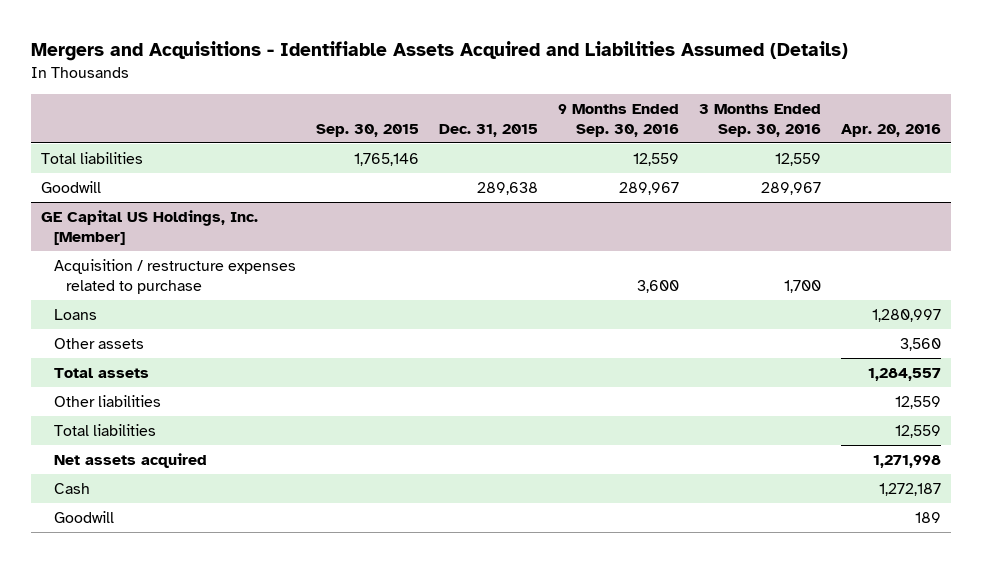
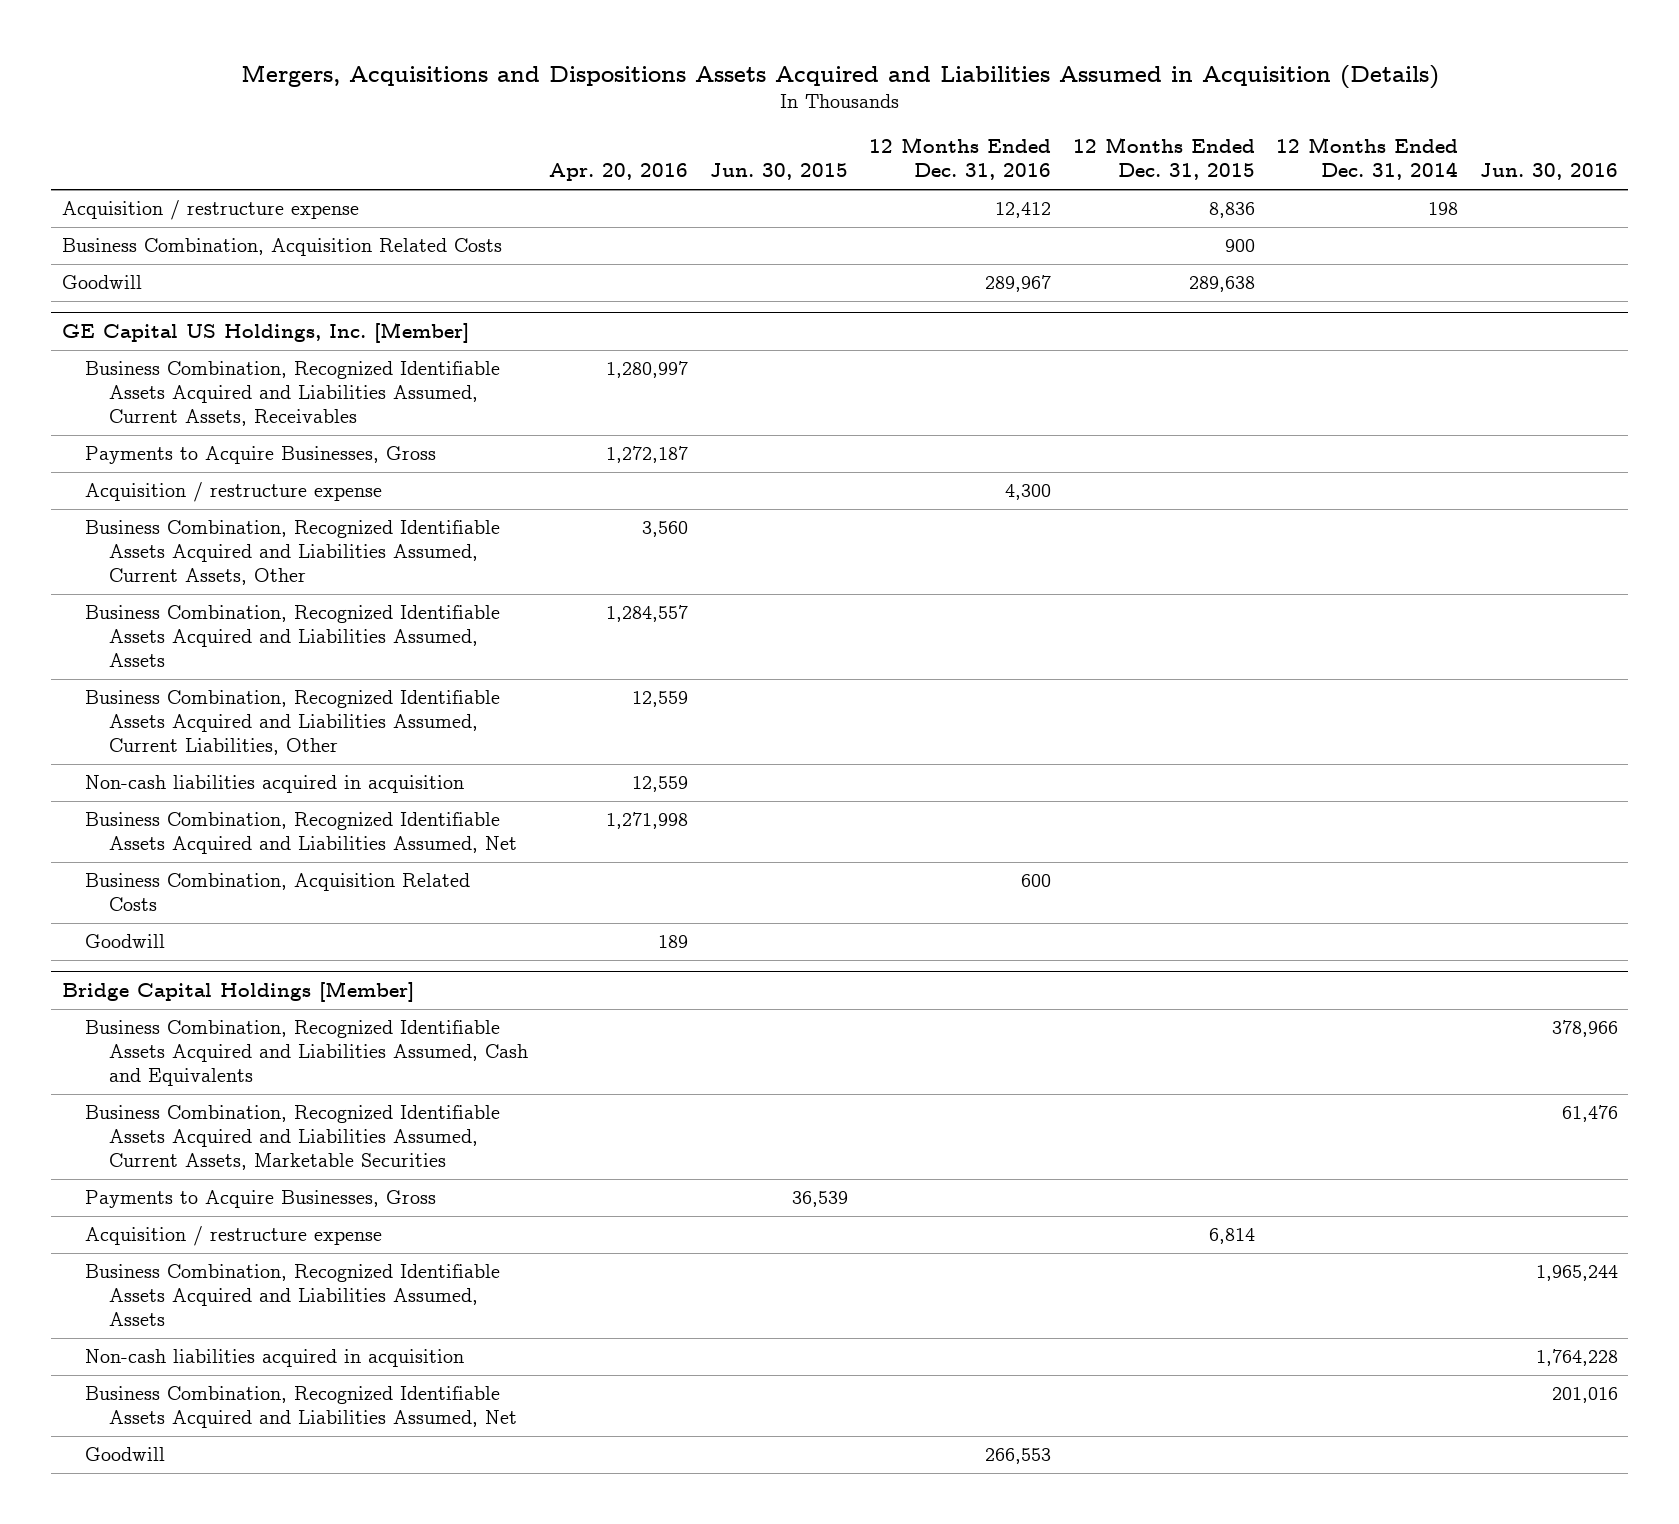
- Mergers and Acquisitions - Identifiable Assets Acquired and Liabilities Assumed (Details)
+ Mergers, Acquisitions and Dispositions Assets Acquired and Liabilities Assumed in Acquisition (Details)
- | Sep. 30, 2015 | Dec. 31, 2015 | 9 Months Ended Sep. 30, 2016 | 3 Months Ended Sep. 30, 2016 | Apr. 20, 2016
+ | Apr. 20, 2016 | Jun. 30, 2015 | 12 Months Ended Dec. 31, 2016 | 12 Months Ended Dec. 31, 2015 | 12 Months Ended Dec. 31, 2014 | Jun. 30, 2016
- Total liabilities | 1,765,146 | | 12,559 | 12,559 |
+ Acquisition / restructure expense | | | 12,412 | 8,836 | 198 |
+ Business Combination, Acquisition Related Costs | | | | 900 | |
@ GE Capital US Holdings, Inc. [Member]
- Acquisition / restructure expenses related to purchase | | | 3,600 | 1,700 |
- Loans | | | | | 1,280,997
- Other assets | | | | | 3,560
- Total assets | | | | | 1,284,557
- Other liabilities | | | | | 12,559
- Total liabilities | | | | | 12,559
- Net assets acquired | | | | | 1,271,998
- Cash | | | | | 1,272,187
+ Business Combination, Recognized Identifiable Assets Acquired and Liabilities Assumed, Current Assets, Receivables | 1,280,997 | | | | |
+ Payments to Acquire Businesses, Gross | 1,272,187 | | | | |
+ Acquisition / restructure expense | | | 4,300 | | |
+ Business Combination, Recognized Identifiable Assets Acquired and Liabilities Assumed, Current Assets, Other | 3,560 | | | | |
+ Business Combination, Recognized Identifiable Assets Acquired and Liabilities Assumed, Assets | 1,284,557 | | | | |
+ Business Combination, Recognized Identifiable Assets Acquired and Liabilities Assumed, Current Liabilities, Other | 12,559 | | | | |
+ Non-cash liabilities acquired in acquisition | 12,559 | | | | |
+ Business Combination, Recognized Identifiable Assets Acquired and Liabilities Assumed, Net | 1,271,998 | | | | |
+ Business Combination, Acquisition Related Costs | | | 600 | | |
+ Bridge Capital Holdings [Member]
+ Business Combination, Recognized Identifiable Assets Acquired and Liabilities Assumed, Cash and Equivalents | | | | | | 378,966
+ Business Combination, Recognized Identifiable Assets Acquired and Liabilities Assumed, Current Assets, Marketable Securities | | | | | | 61,476
+ Payments to Acquire Businesses, Gross | | 36,539 | | | |
+ Acquisition / restructure expense | | | | 6,814 | |
+ Business Combination, Recognized Identifiable Assets Acquired and Liabilities Assumed, Assets | | | | | | 1,965,244
+ Non-cash liabilities acquired in acquisition | | | | | | 1,764,228
+ Business Combination, Recognized Identifiable Assets Acquired and Liabilities Assumed, Net | | | | | | 201,016
+ Goodwill | | | 266,553 | | |

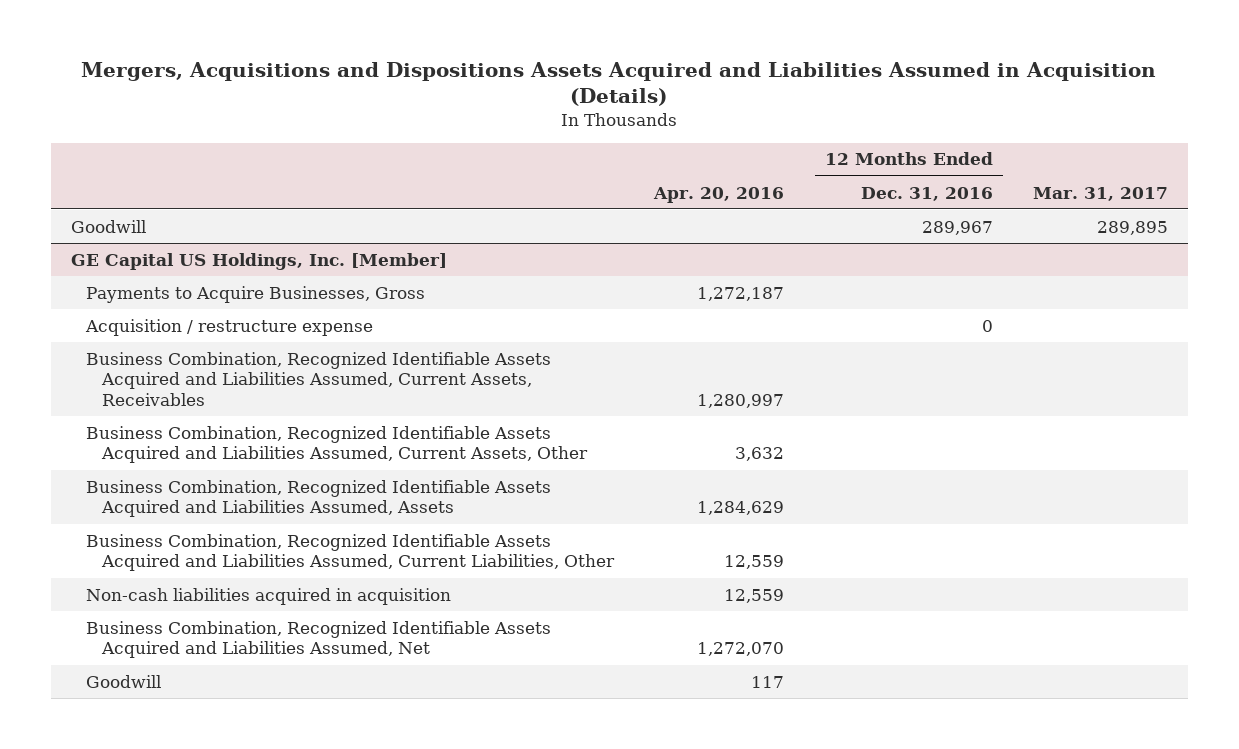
- | Apr. 20, 2016 | Jun. 30, 2015 | 12 Months Ended Dec. 31, 2016 | 12 Months Ended Dec. 31, 2015 | 12 Months Ended Dec. 31, 2014 | Jun. 30, 2016
+ | Apr. 20, 2016 | 12 Months Ended Dec. 31, 2016 | Mar. 31, 2017
- Acquisition / restructure expense | | | 12,412 | 8,836 | 198 |
- Business Combination, Acquisition Related Costs | | | | 900 | |
@ GE Capital US Holdings, Inc. [Member]
- Acquisition / restructure expense | | | 4,300 | | |
- Business Combination, Recognized Identifiable Assets Acquired and Liabilities Assumed, Current Assets, Other | 3,560 | | | | |
- Business Combination, Recognized Identifiable Assets Acquired and Liabilities Assumed, Assets | 1,284,557 | | | | |
+ Acquisition / restructure expense | | 0 |
moved down: Business Combination, Recognized Identifiable Assets Acquired and Liabilities Assumed, Current Assets, Receivables | 1,280,997 | |
+ Business Combination, Recognized Identifiable Assets Acquired and Liabilities Assumed, Current Assets, Other | 3,632 | |
+ Business Combination, Recognized Identifiable Assets Acquired and Liabilities Assumed, Assets | 1,284,629 | |
- Business Combination, Recognized Identifiable Assets Acquired and Liabilities Assumed, Net | 1,271,998 | | | | |
- Business Combination, Acquisition Related Costs | | | 600 | | |
- Goodwill | 189 | | | | |
- Bridge Capital Holdings [Member]
- Business Combination, Recognized Identifiable Assets Acquired and Liabilities Assumed, Cash and Equivalents | | | | | | 378,966
- Business Combination, Recognized Identifiable Assets Acquired and Liabilities Assumed, Current Assets, Marketable Securities | | | | | | 61,476
- Payments to Acquire Businesses, Gross | | 36,539 | | | |
- Acquisition / restructure expense | | | | 6,814 | |
- Business Combination, Recognized Identifiable Assets Acquired and Liabilities Assumed, Assets | | | | | | 1,965,244
- Non-cash liabilities acquired in acquisition | | | | | | 1,764,228
- Business Combination, Recognized Identifiable Assets Acquired and Liabilities Assumed, Net | | | | | | 201,016
- Goodwill | | | 266,553 | | |
@ GE Capital US Holdings, Inc. [Member]
+ Business Combination, Recognized Identifiable Assets Acquired and Liabilities Assumed, Net | 1,272,070 | |
+ Goodwill | 117 | |

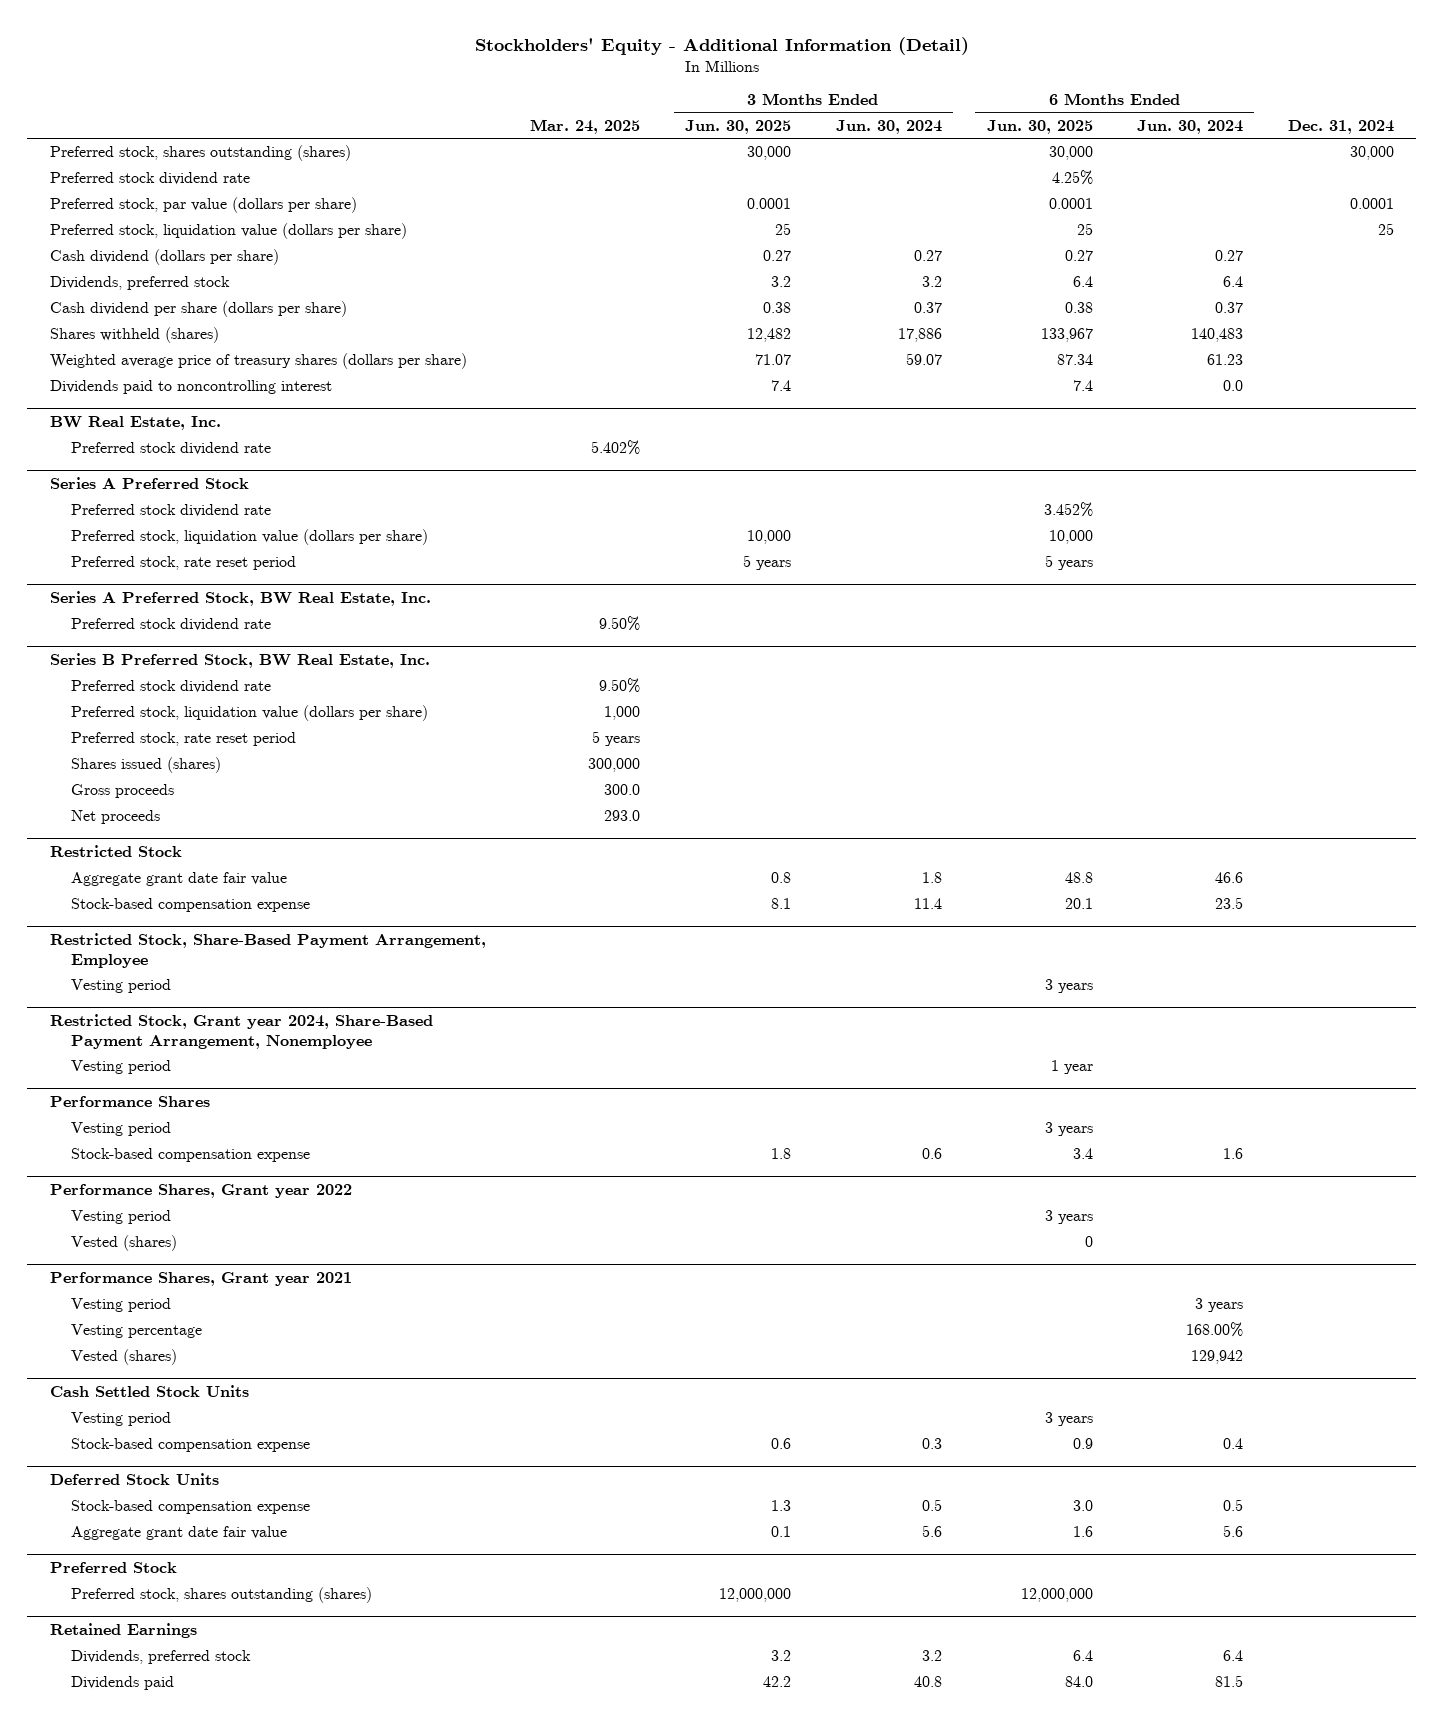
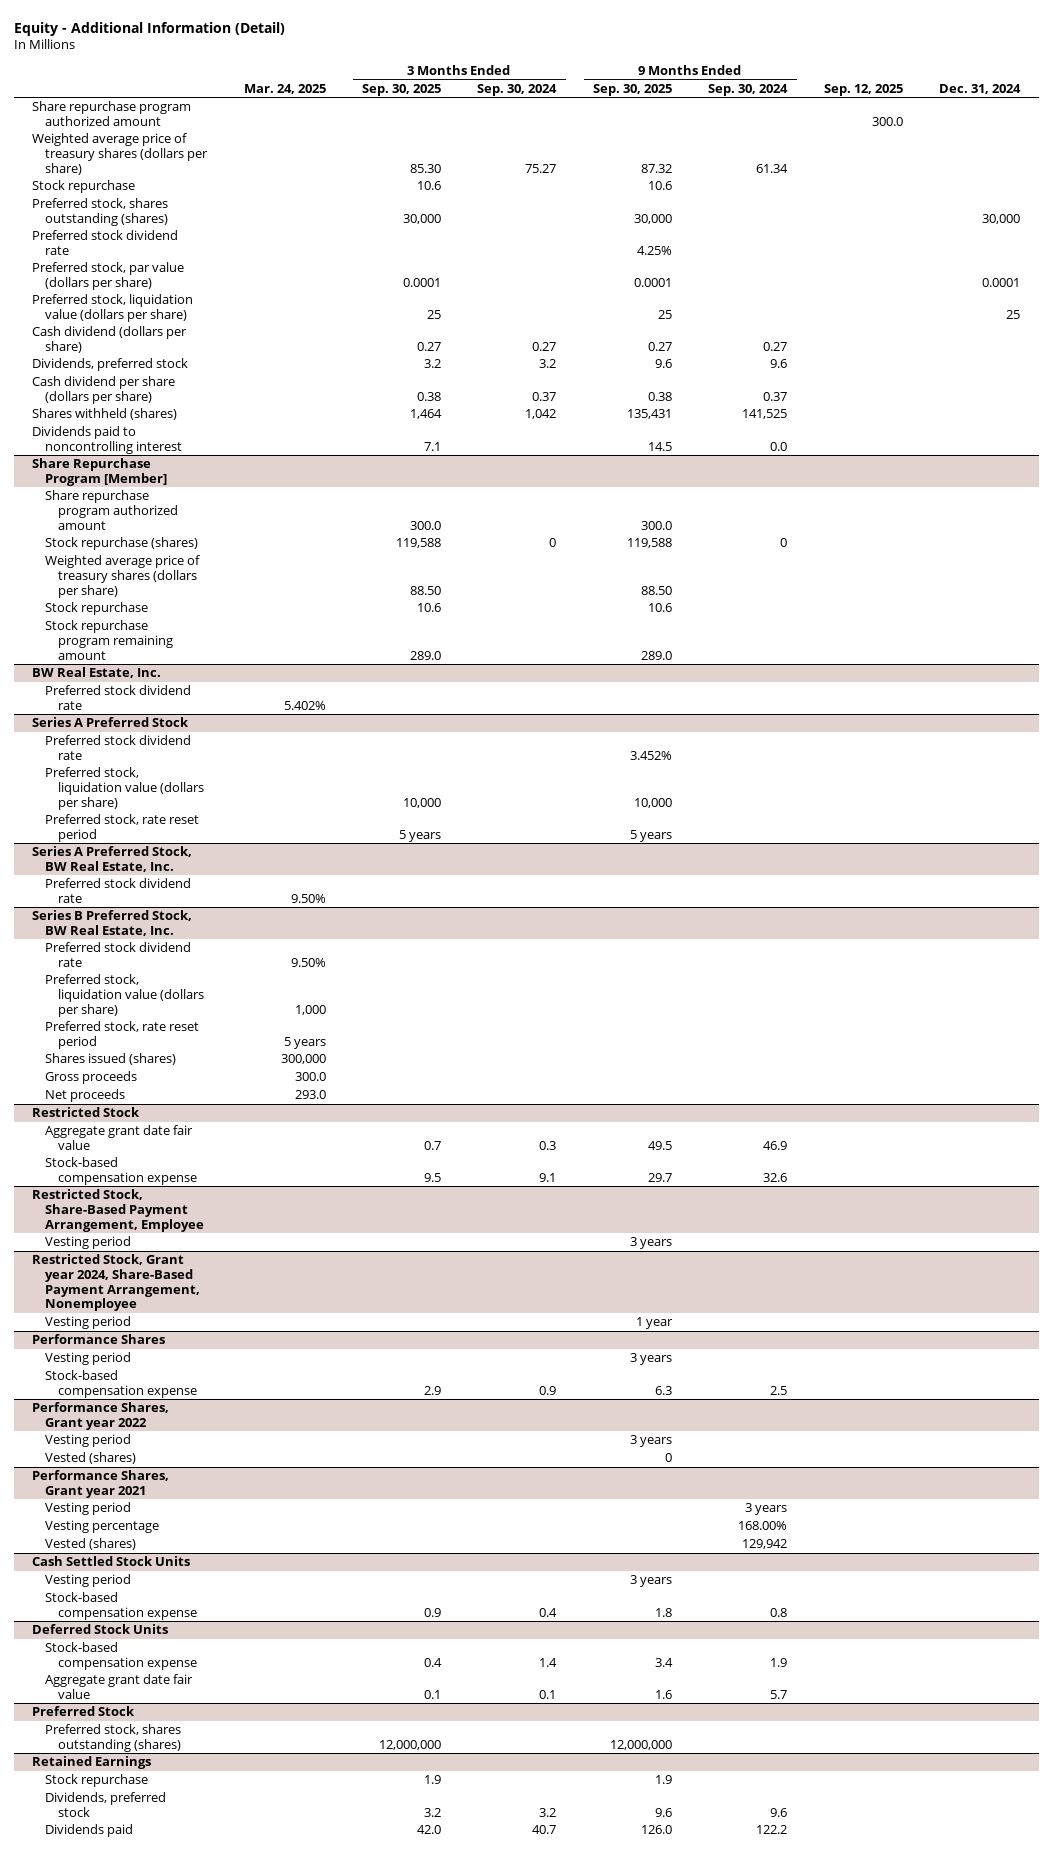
- Stockholders' Equity - Additional Information (Detail)
+ Equity - Additional Information (Detail)
- | Mar. 24, 2025 | 3 Months Ended Jun. 30, 2025 | 3 Months Ended Jun. 30, 2024 | 6 Months Ended Jun. 30, 2025 | 6 Months Ended Jun. 30, 2024 | Dec. 31, 2024
+ | Mar. 24, 2025 | 3 Months Ended Sep. 30, 2025 | 3 Months Ended Sep. 30, 2024 | 9 Months Ended Sep. 30, 2025 | 9 Months Ended Sep. 30, 2024 | Sep. 12, 2025 | Dec. 31, 2024
+ Share repurchase program authorized amount | | | | | | 300.0 |
moved up: Weighted average price of treasury shares (dollars per share) | | 85.30 | 75.27 | 87.32 | 61.34 | |
+ Stock repurchase | | 10.6 | | 10.6 | | |
+ Share Repurchase Program [Member]
+ Share repurchase program authorized amount | | 300.0 | | 300.0 | | |
+ Stock repurchase (shares) | | 119,588 | 0 | 119,588 | 0 | |
+ Weighted average price of treasury shares (dollars per share) | | 88.50 | | 88.50 | | |
+ Stock repurchase | | 10.6 | | 10.6 | | |
+ Stock repurchase program remaining amount | | 289.0 | | 289.0 | | |
@ Retained Earnings
+ Stock repurchase | | 1.9 | | 1.9 | | |

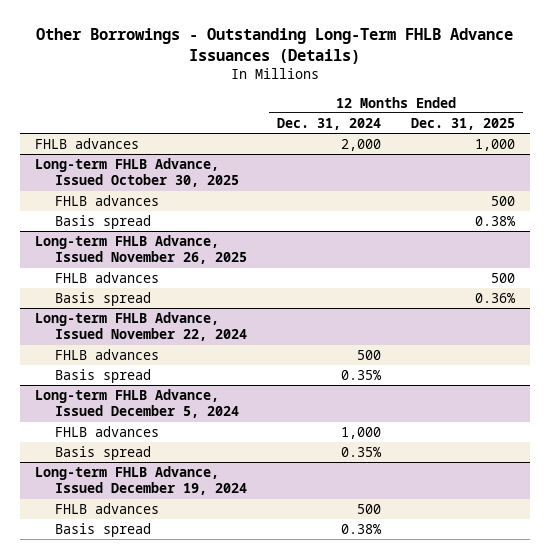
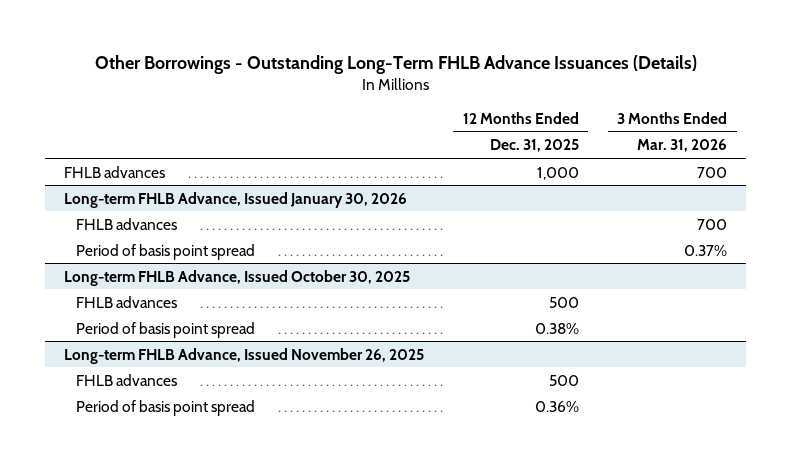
- | 12 Months Ended Dec. 31, 2024 | 12 Months Ended Dec. 31, 2025
+ | 12 Months Ended Dec. 31, 2025 | 3 Months Ended Mar. 31, 2026
+ Long-term FHLB Advance, Issued January 30, 2026
+ FHLB advances | | 700
+ Period of basis point spread | | 0.37%
@ Long-term FHLB Advance, Issued October 30, 2025
- Basis spread | | 0.38%
+ Period of basis point spread | 0.38% |
@ Long-term FHLB Advance, Issued November 26, 2025
- Basis spread | | 0.36%
- Long-term FHLB Advance, Issued November 22, 2024
- FHLB advances | 500 |
- Basis spread | 0.35% |
- Long-term FHLB Advance, Issued December 5, 2024
- FHLB advances | 1,000 |
- Basis spread | 0.35% |
- Long-term FHLB Advance, Issued December 19, 2024
- FHLB advances | 500 |
- Basis spread | 0.38% |
@ Long-term FHLB Advance, Issued November 26, 2025
+ Period of basis point spread | 0.36% |

